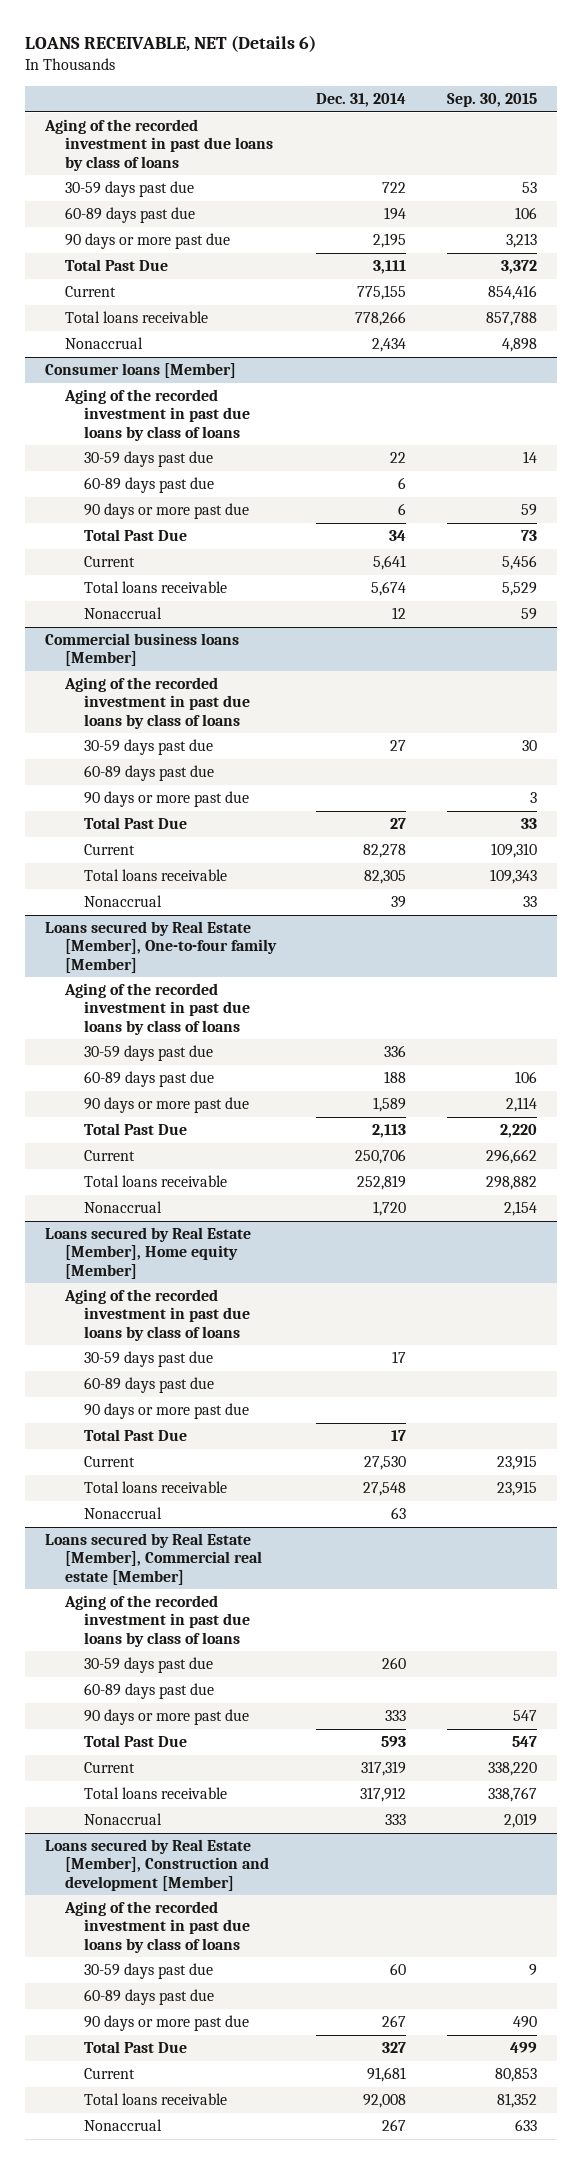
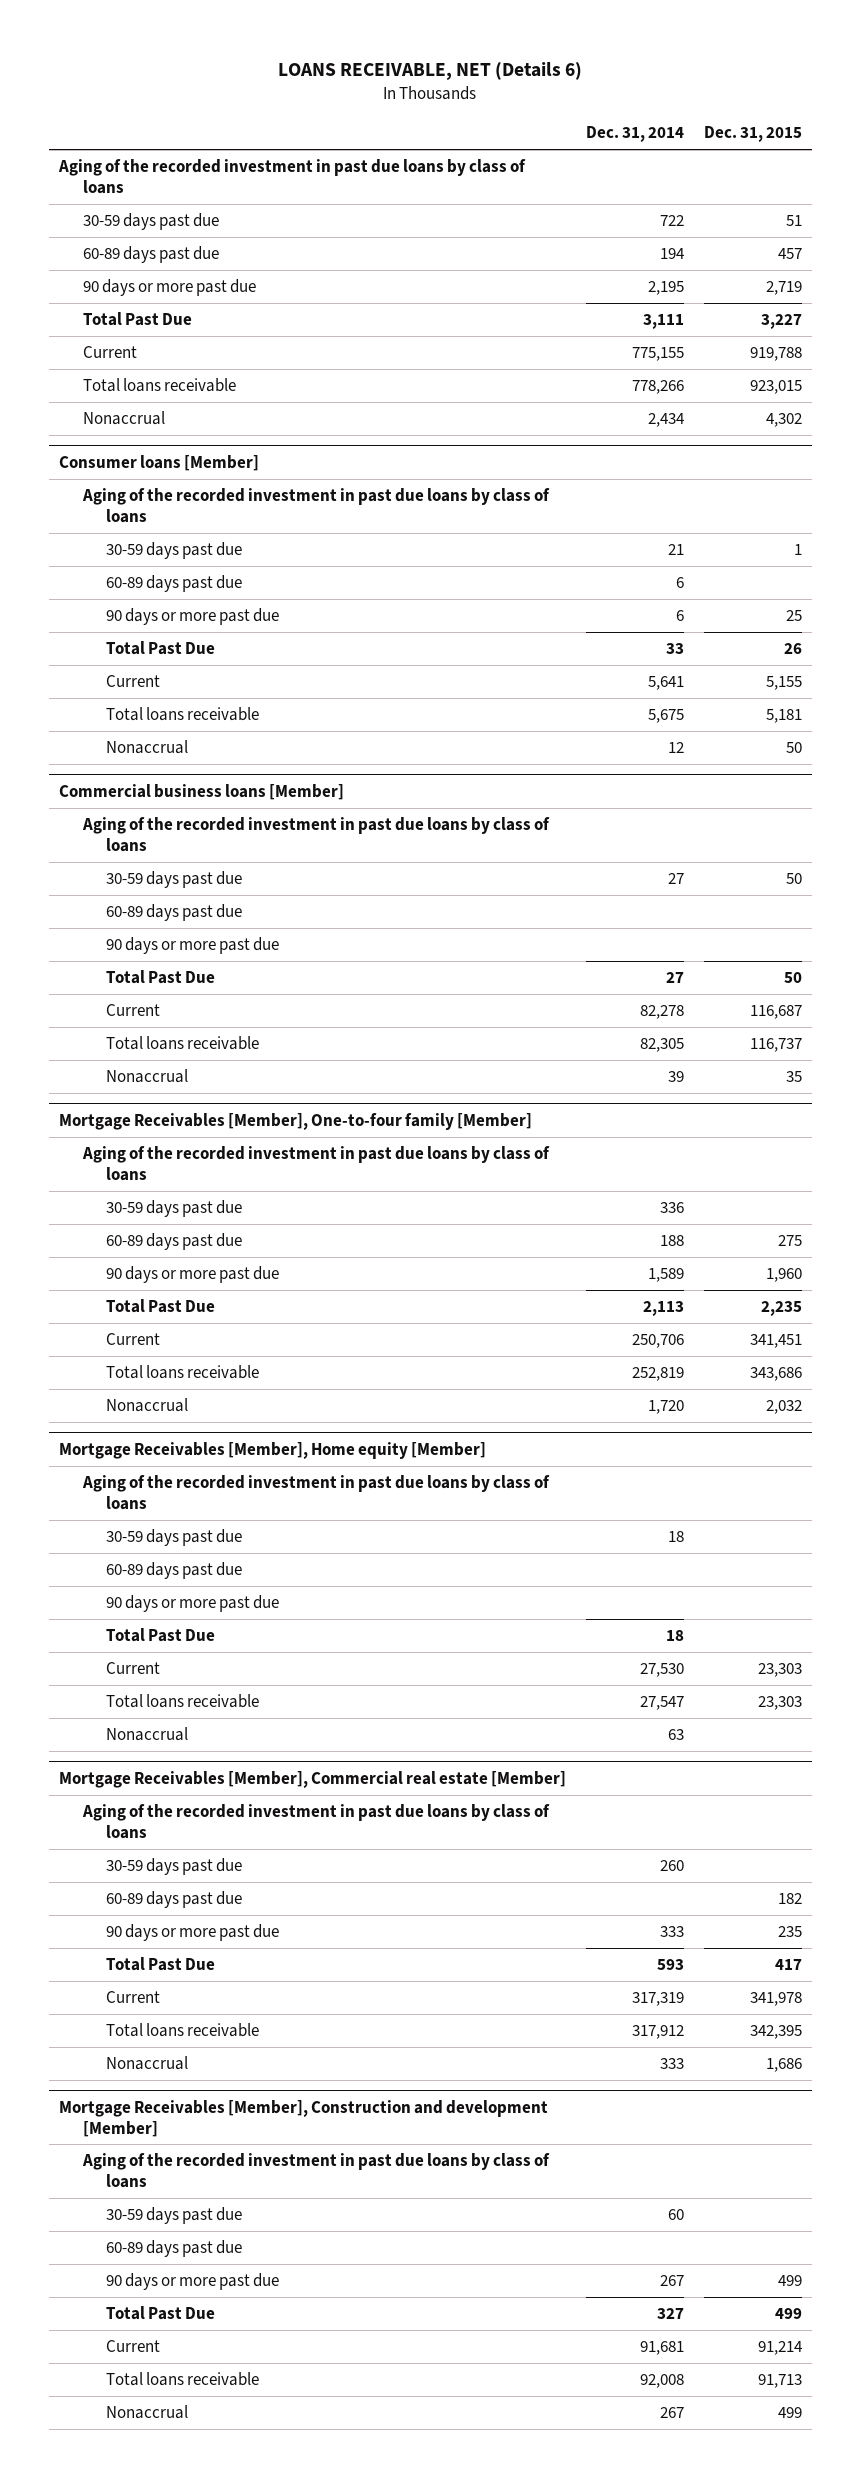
- | Dec. 31, 2014 | Sep. 30, 2015
+ | Dec. 31, 2014 | Dec. 31, 2015
@ Consumer loans [Member]
- 30-59 days past due | 22 | 14
+ 30-59 days past due | 21 | 1
- Total Past Due | 34 | 73
+ Total Past Due | 33 | 26
- Total loans receivable | 5,674 | 5,529
+ Total loans receivable | 5,675 | 5,181
- Loans secured by Real Estate [Member], One-to-four family [Member]
+ Mortgage Receivables [Member], One-to-four family [Member]
- Loans secured by Real Estate [Member], Home equity [Member]
+ Mortgage Receivables [Member], Home equity [Member]
- 30-59 days past due | 17 |
+ 30-59 days past due | 18 |
- Total Past Due | 17 |
+ Total Past Due | 18 |
- Total loans receivable | 27,548 | 23,915
+ Total loans receivable | 27,547 | 23,303
- Loans secured by Real Estate [Member], Commercial real estate [Member]
+ Mortgage Receivables [Member], Commercial real estate [Member]
- Loans secured by Real Estate [Member], Construction and development [Member]
+ Mortgage Receivables [Member], Construction and development [Member]

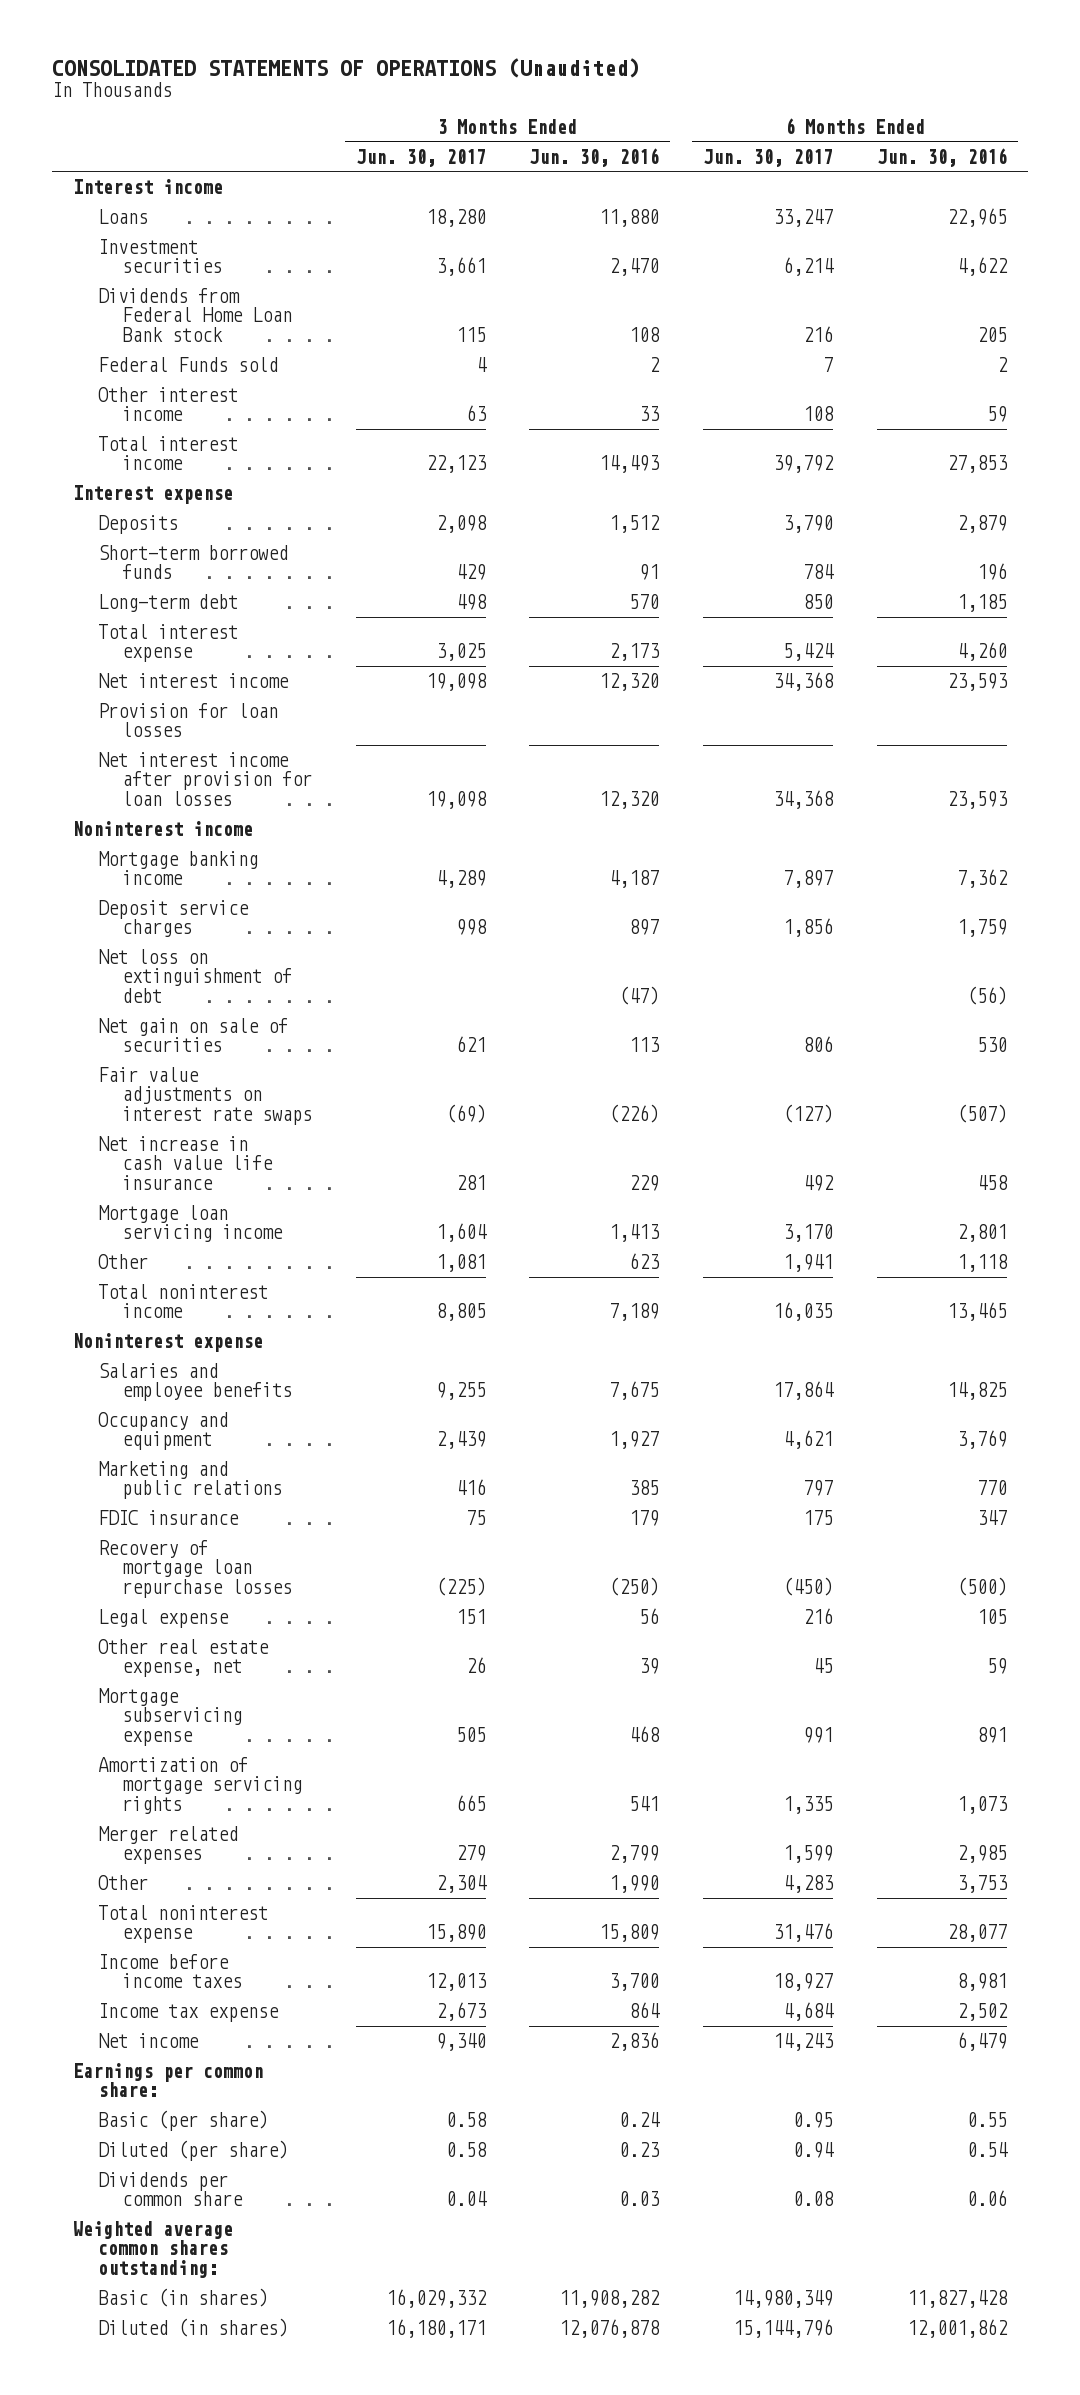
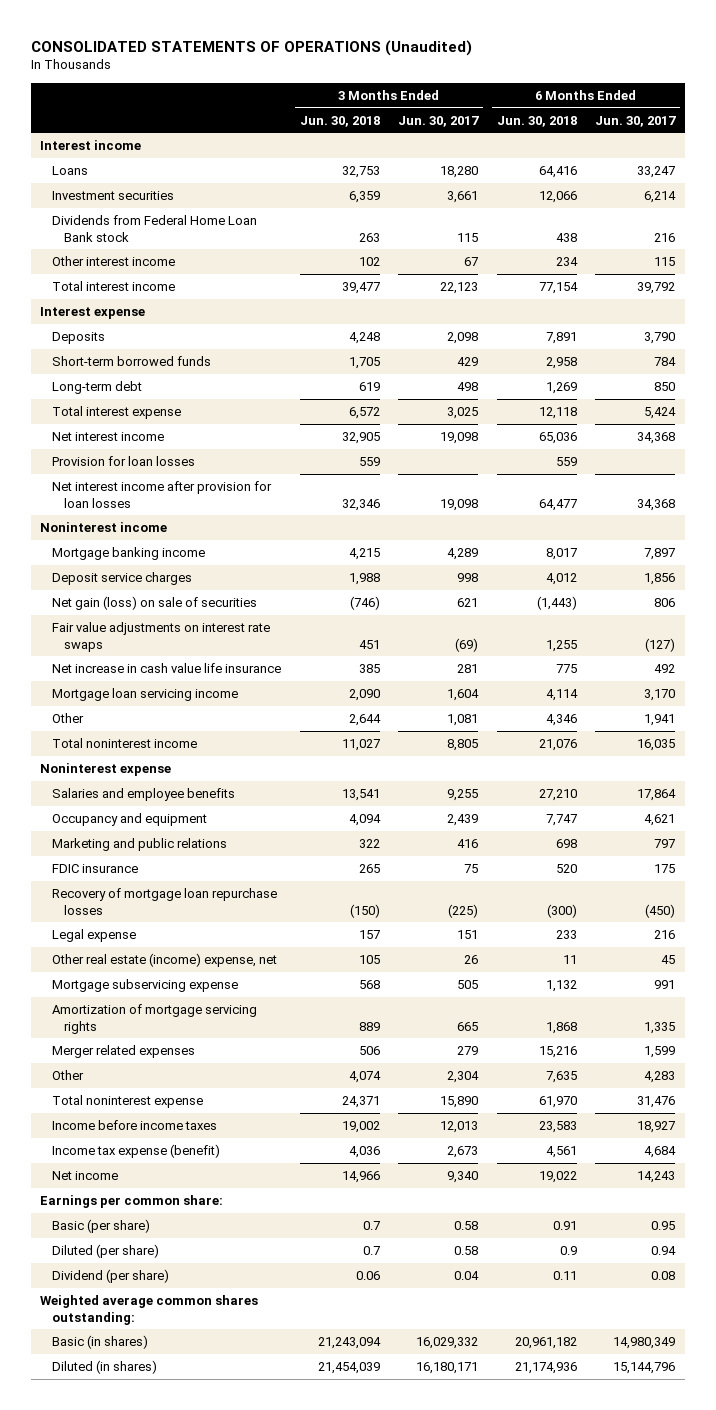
- | 3 Months Ended Jun. 30, 2017 | 3 Months Ended Jun. 30, 2016 | 6 Months Ended Jun. 30, 2017 | 6 Months Ended Jun. 30, 2016
+ | 3 Months Ended Jun. 30, 2018 | 3 Months Ended Jun. 30, 2017 | 6 Months Ended Jun. 30, 2018 | 6 Months Ended Jun. 30, 2017
- Federal Funds sold | 4 | 2 | 7 | 2
- Other interest income | 63 | 33 | 108 | 59
+ Other interest income | 102 | 67 | 234 | 115
- Net loss on extinguishment of debt | | (47) | | (56)
- Net gain on sale of securities | 621 | 113 | 806 | 530
+ Net gain (loss) on sale of securities | (746) | 621 | (1,443) | 806
- Other real estate expense, net | 26 | 39 | 45 | 59
+ Other real estate (income) expense, net | 105 | 26 | 11 | 45
- Income tax expense | 2,673 | 864 | 4,684 | 2,502
+ Income tax expense (benefit) | 4,036 | 2,673 | 4,561 | 4,684
- Dividends per common share | 0.04 | 0.03 | 0.08 | 0.06
+ Dividend (per share) | 0.06 | 0.04 | 0.11 | 0.08

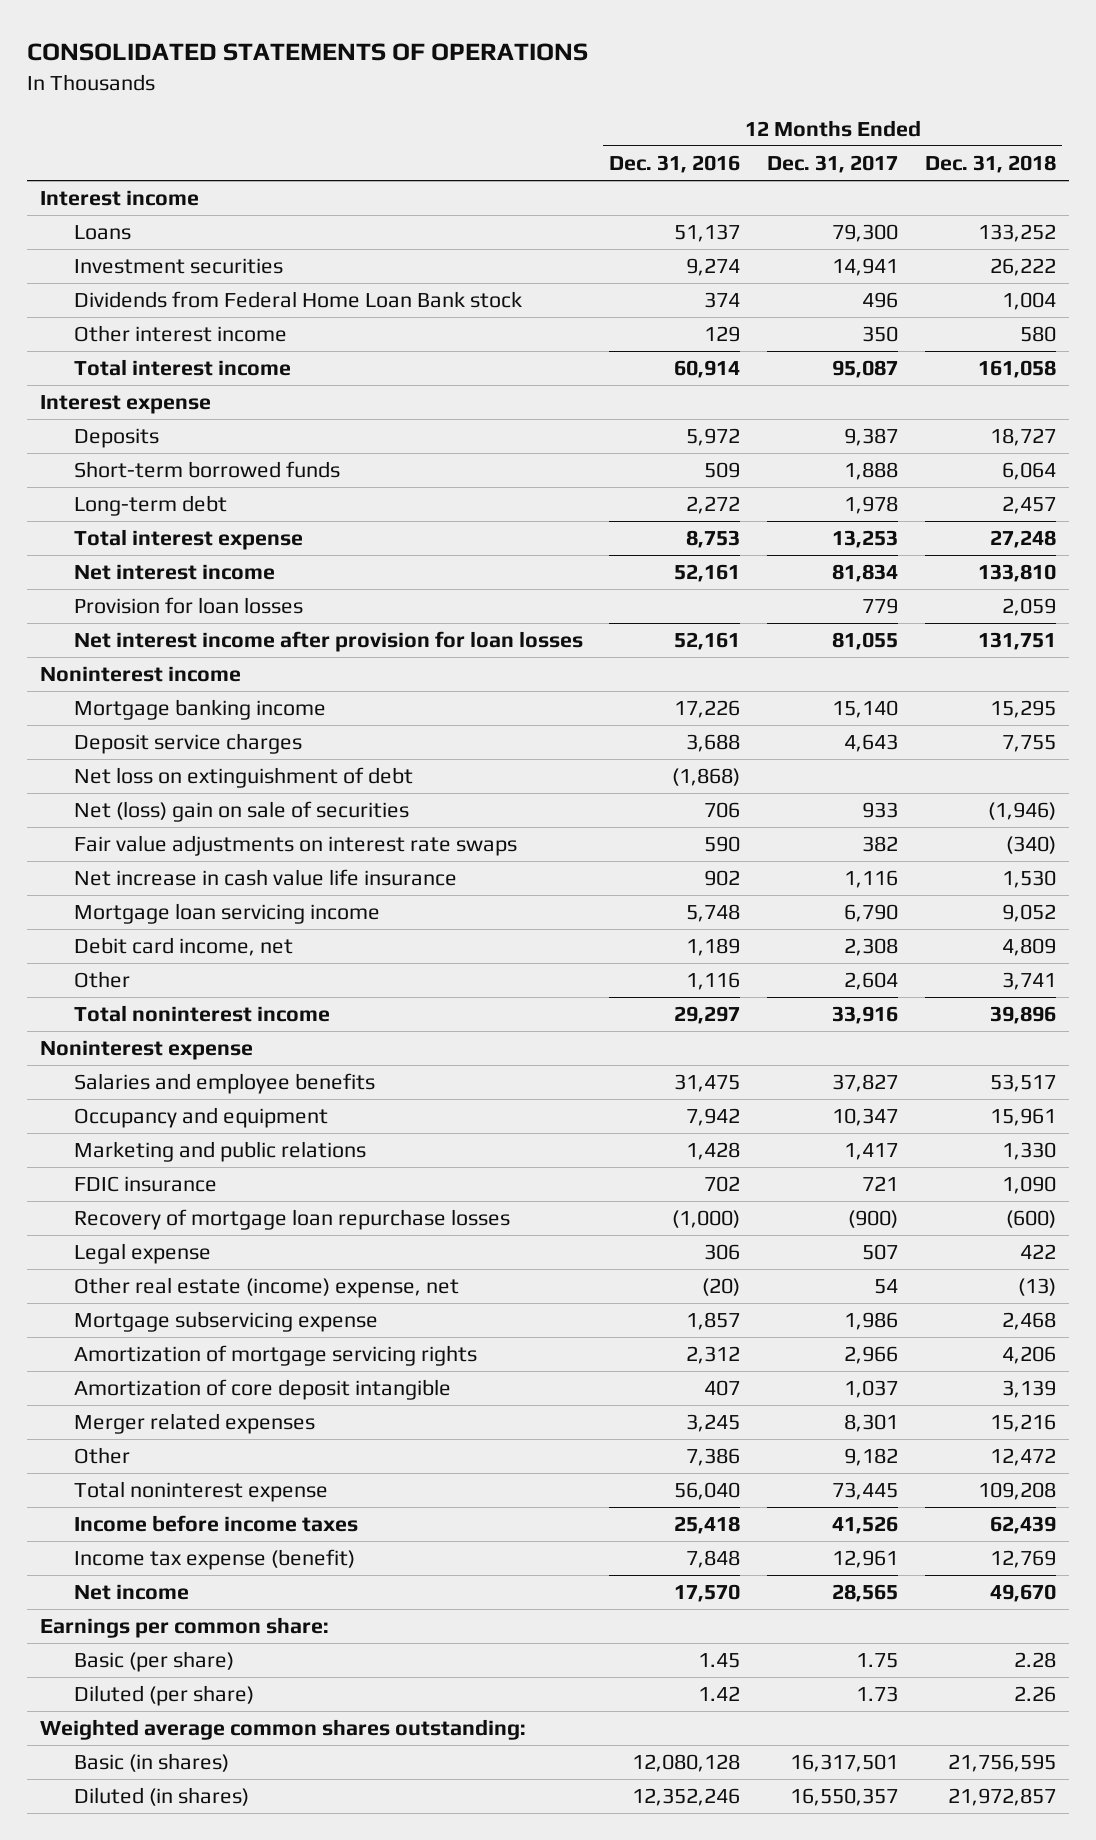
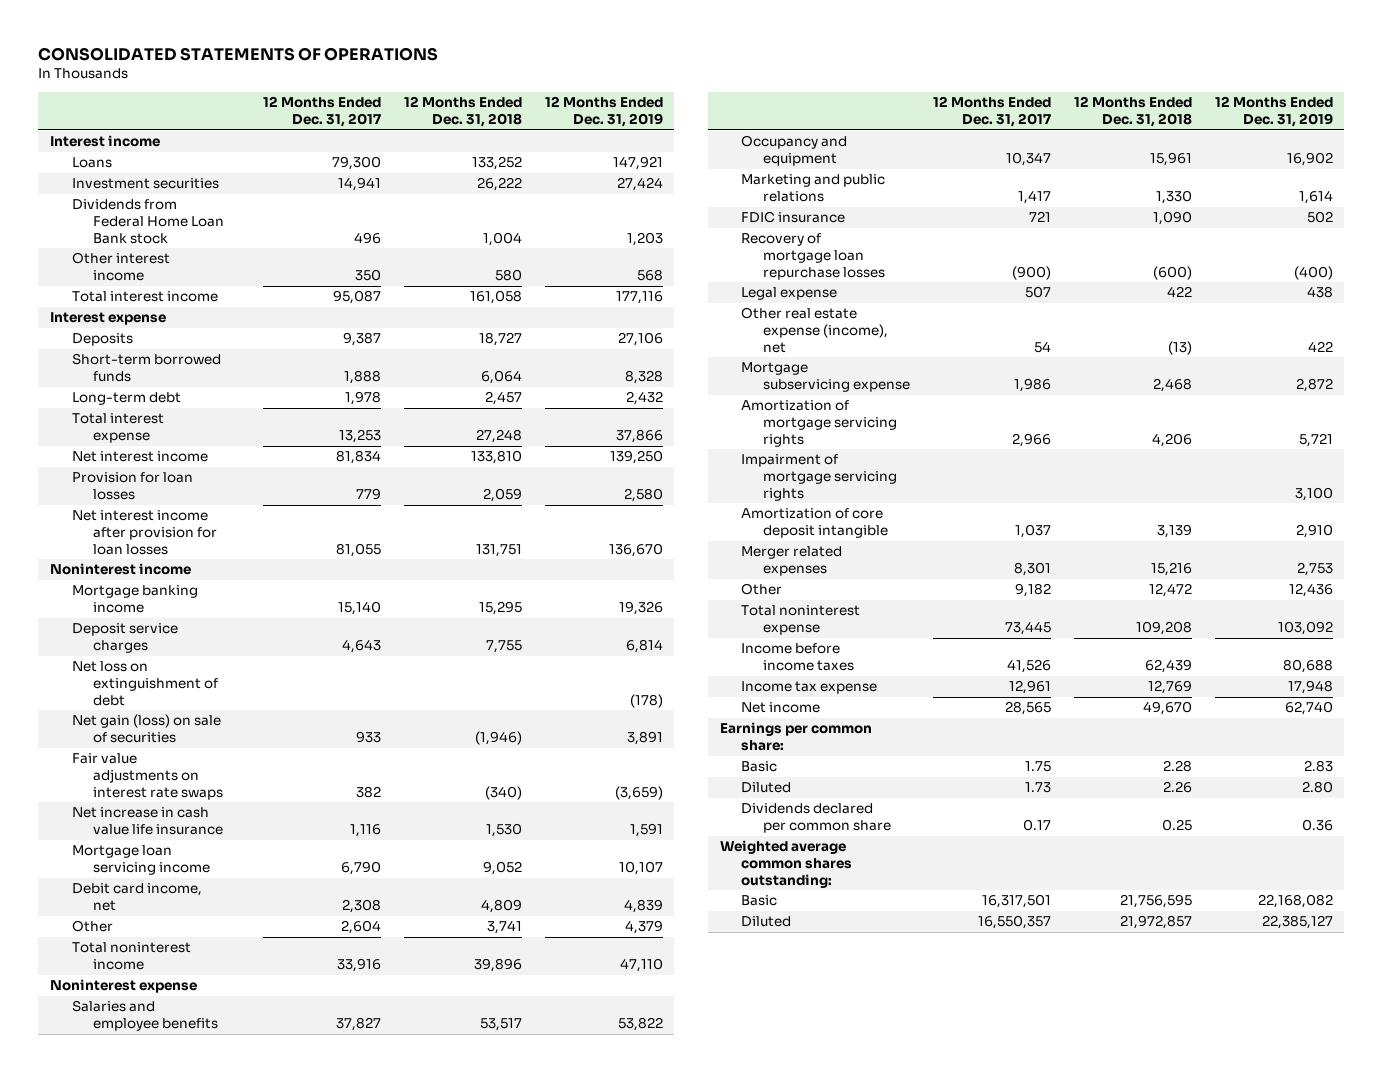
- | 12 Months Ended Dec. 31, 2016 | 12 Months Ended Dec. 31, 2017 | 12 Months Ended Dec. 31, 2018
+ | 12 Months Ended Dec. 31, 2017 | 12 Months Ended Dec. 31, 2018 | 12 Months Ended Dec. 31, 2019
- Net (loss) gain on sale of securities | 706 | 933 | (1,946)
+ Net gain (loss) on sale of securities | 933 | (1,946) | 3,891
- Other real estate (income) expense, net | (20) | 54 | (13)
+ Other real estate expense (income), net | 54 | (13) | 422
+ Impairment of mortgage servicing rights | | | 3,100
- Income tax expense (benefit) | 7,848 | 12,961 | 12,769
+ Income tax expense | 12,961 | 12,769 | 17,948
- Basic (per share) | 1.45 | 1.75 | 2.28
- Diluted (per share) | 1.42 | 1.73 | 2.26
+ Basic | 1.75 | 2.28 | 2.83
+ Diluted | 1.73 | 2.26 | 2.80
+ Dividends declared per common share | 0.17 | 0.25 | 0.36
- Basic (in shares) | 12,080,128 | 16,317,501 | 21,756,595
- Diluted (in shares) | 12,352,246 | 16,550,357 | 21,972,857
+ Basic | 16,317,501 | 21,756,595 | 22,168,082
+ Diluted | 16,550,357 | 21,972,857 | 22,385,127

